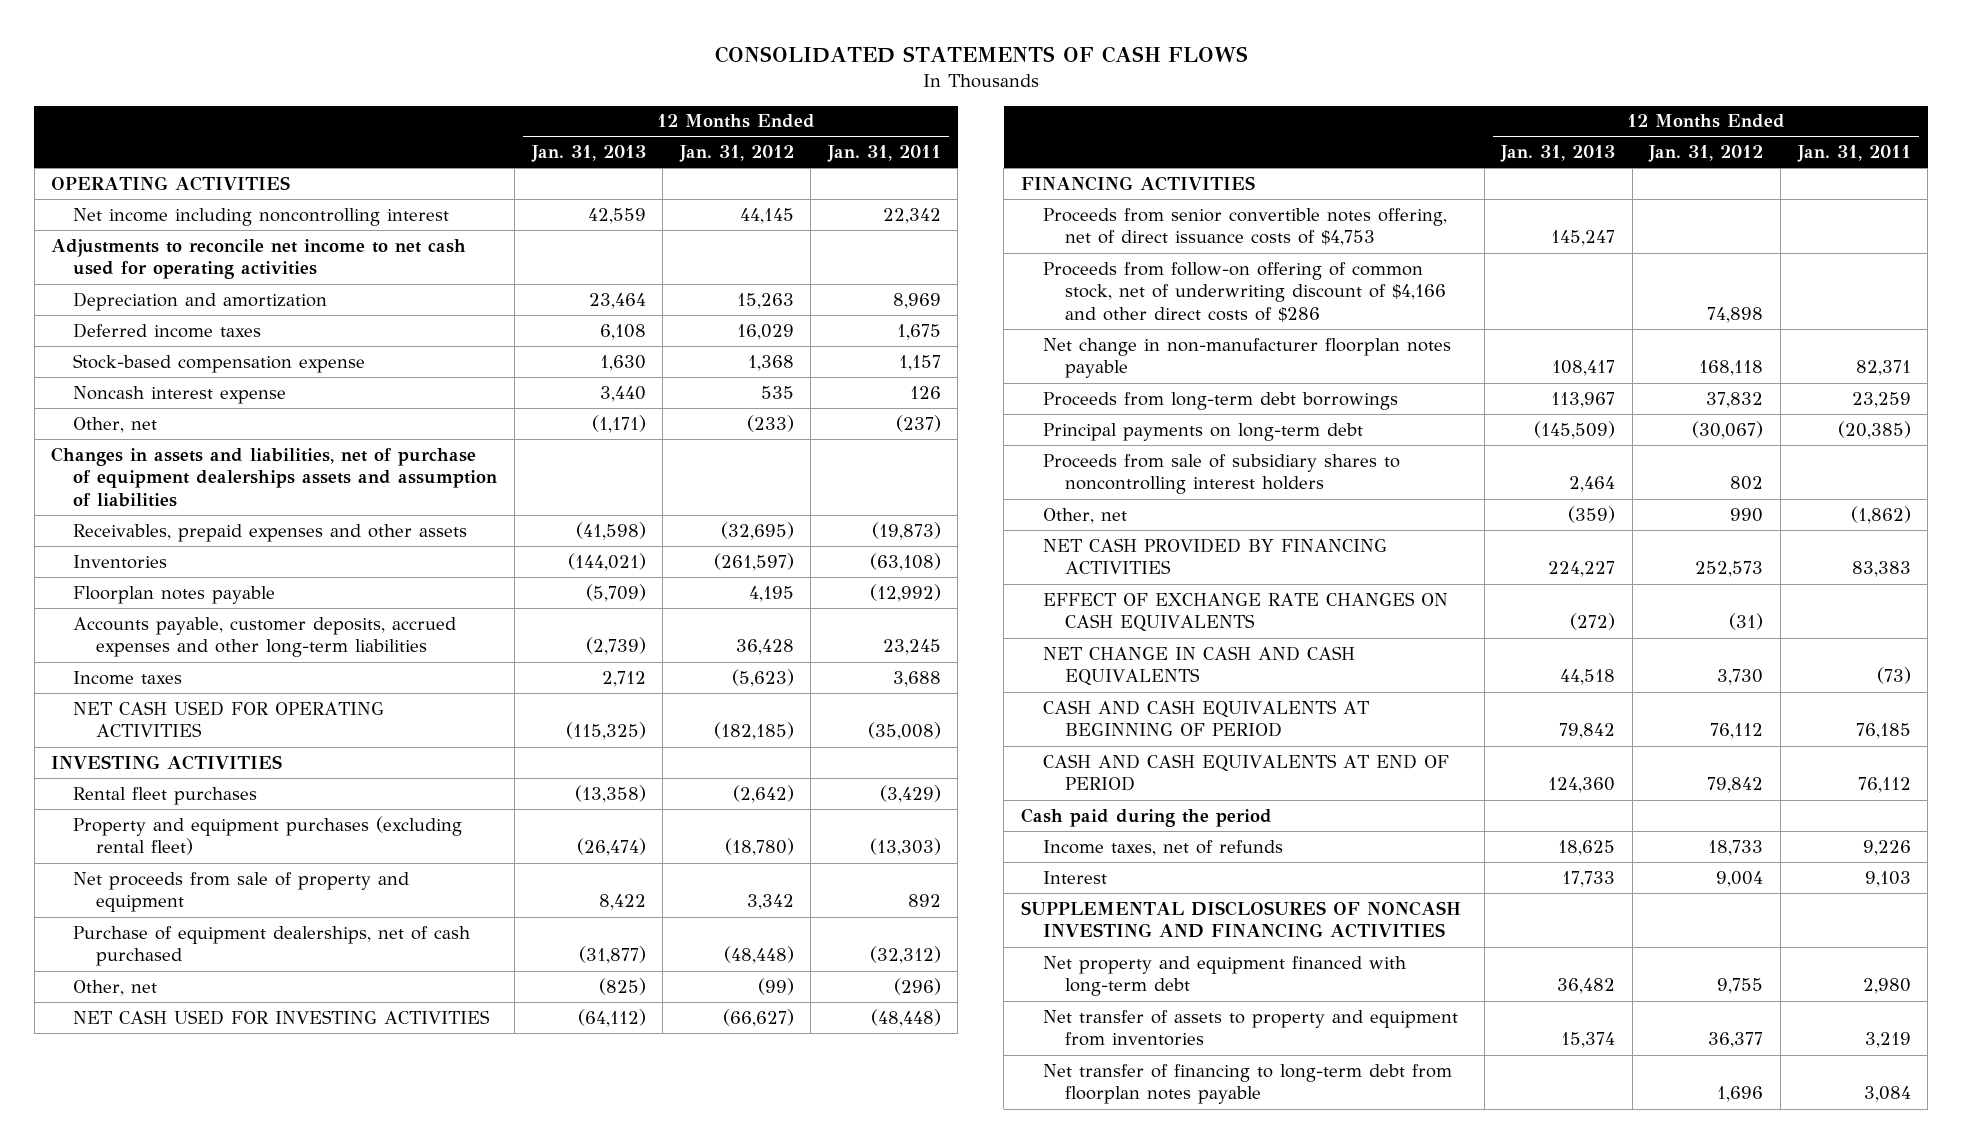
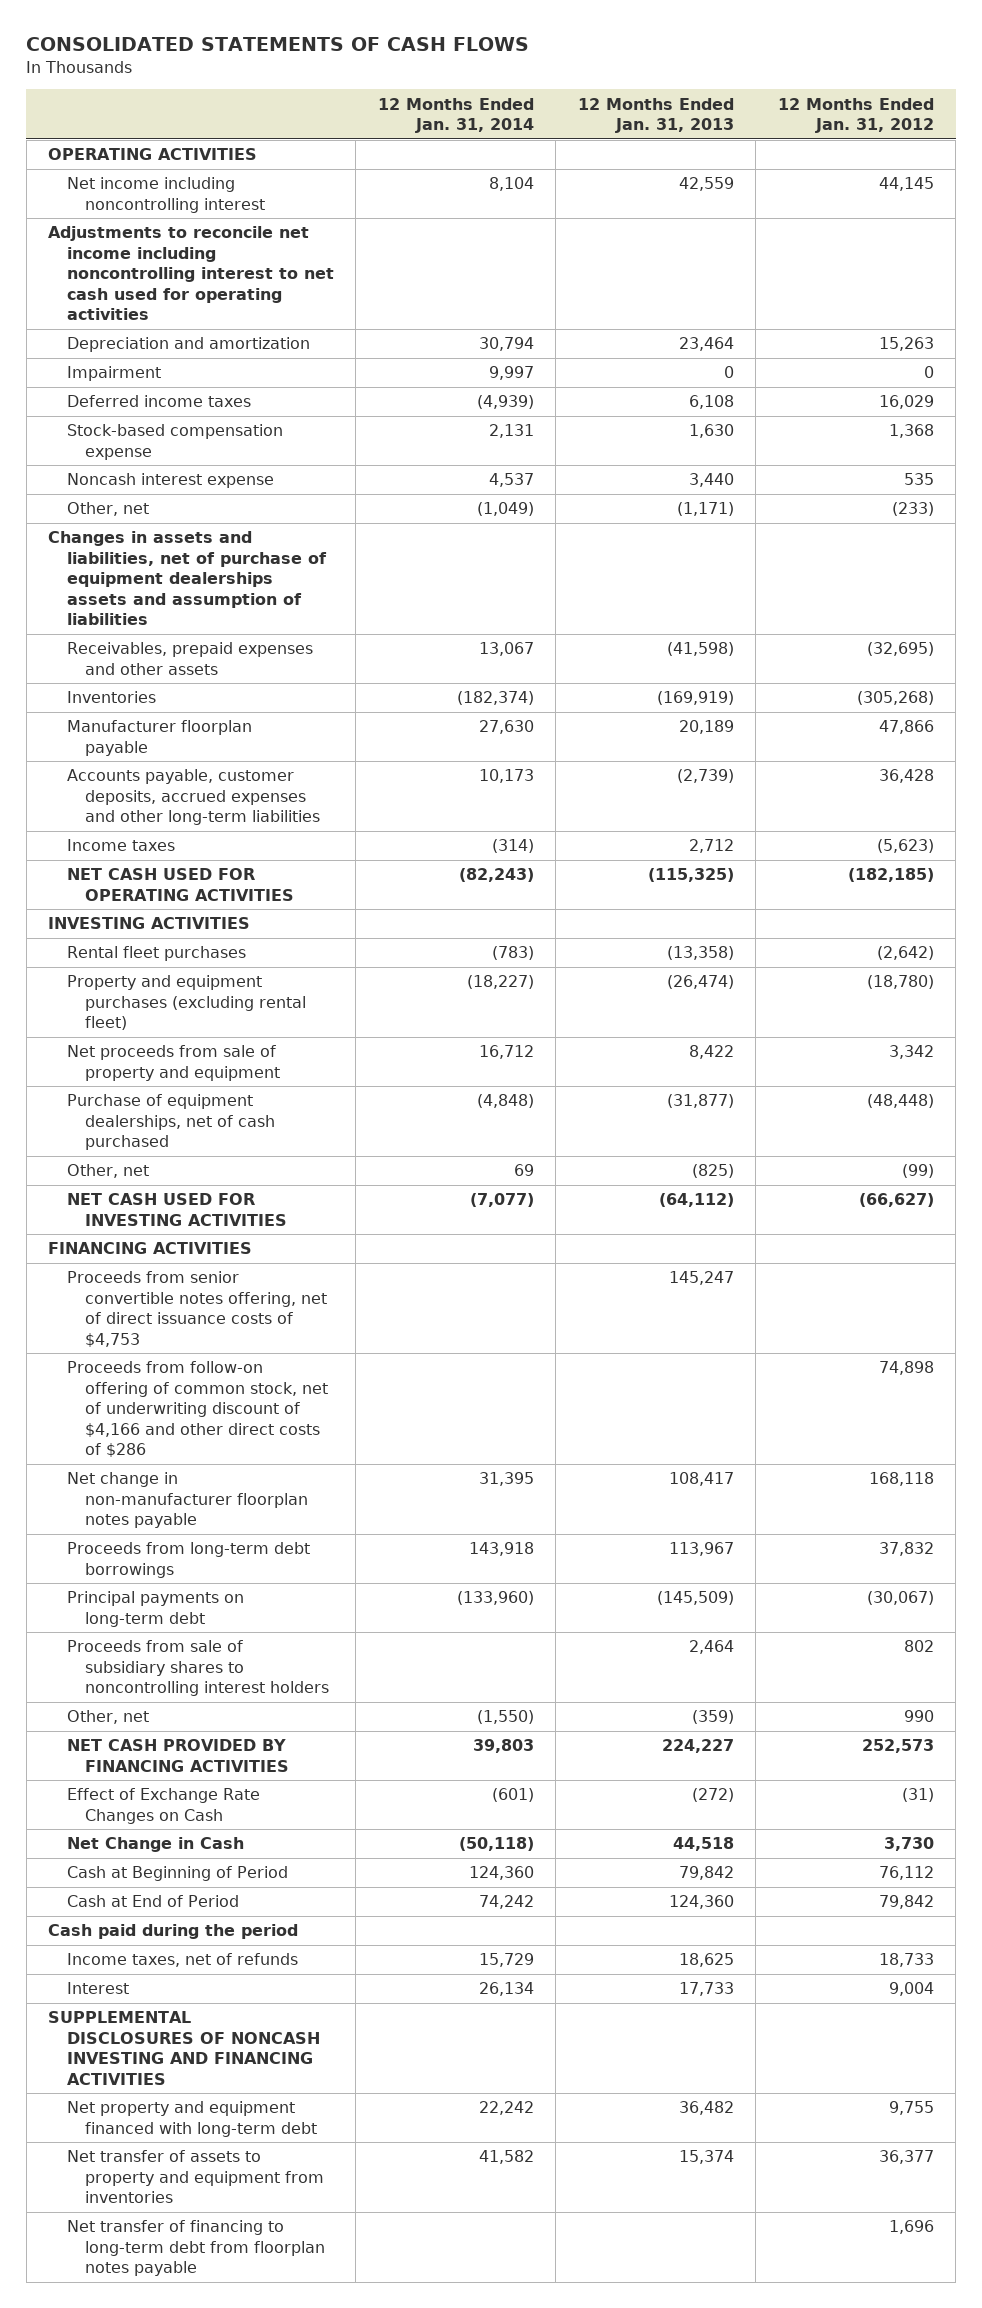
- | 12 Months Ended Jan. 31, 2013 | 12 Months Ended Jan. 31, 2012 | 12 Months Ended Jan. 31, 2011
+ | 12 Months Ended Jan. 31, 2014 | 12 Months Ended Jan. 31, 2013 | 12 Months Ended Jan. 31, 2012
- Adjustments to reconcile net income to net cash used for operating activities
+ Adjustments to reconcile net income including noncontrolling interest to net cash used for operating activities
+ Impairment | 9,997 | 0 | 0
- Inventories | (144,021) | (261,597) | (63,108)
- Floorplan notes payable | (5,709) | 4,195 | (12,992)
+ Inventories | (182,374) | (169,919) | (305,268)
+ Manufacturer floorplan payable | 27,630 | 20,189 | 47,866
- EFFECT OF EXCHANGE RATE CHANGES ON CASH EQUIVALENTS | (272) | (31) |
- NET CHANGE IN CASH AND CASH EQUIVALENTS | 44,518 | 3,730 | (73)
- CASH AND CASH EQUIVALENTS AT BEGINNING OF PERIOD | 79,842 | 76,112 | 76,185
- CASH AND CASH EQUIVALENTS AT END OF PERIOD | 124,360 | 79,842 | 76,112
+ Effect of Exchange Rate Changes on Cash | (601) | (272) | (31)
+ Net Change in Cash | (50,118) | 44,518 | 3,730
+ Cash at Beginning of Period | 124,360 | 79,842 | 76,112
+ Cash at End of Period | 74,242 | 124,360 | 79,842

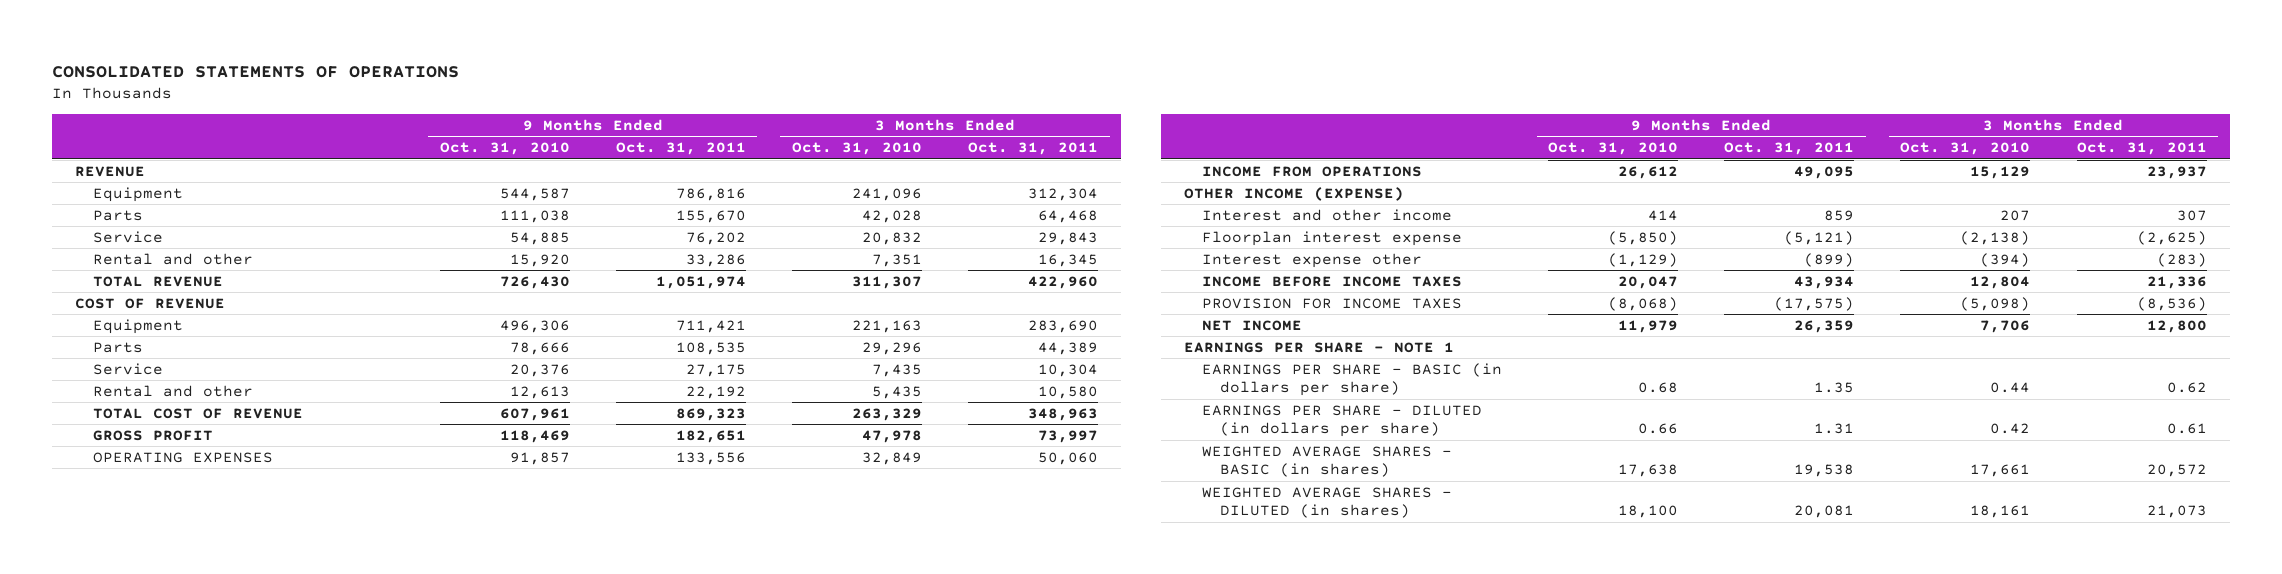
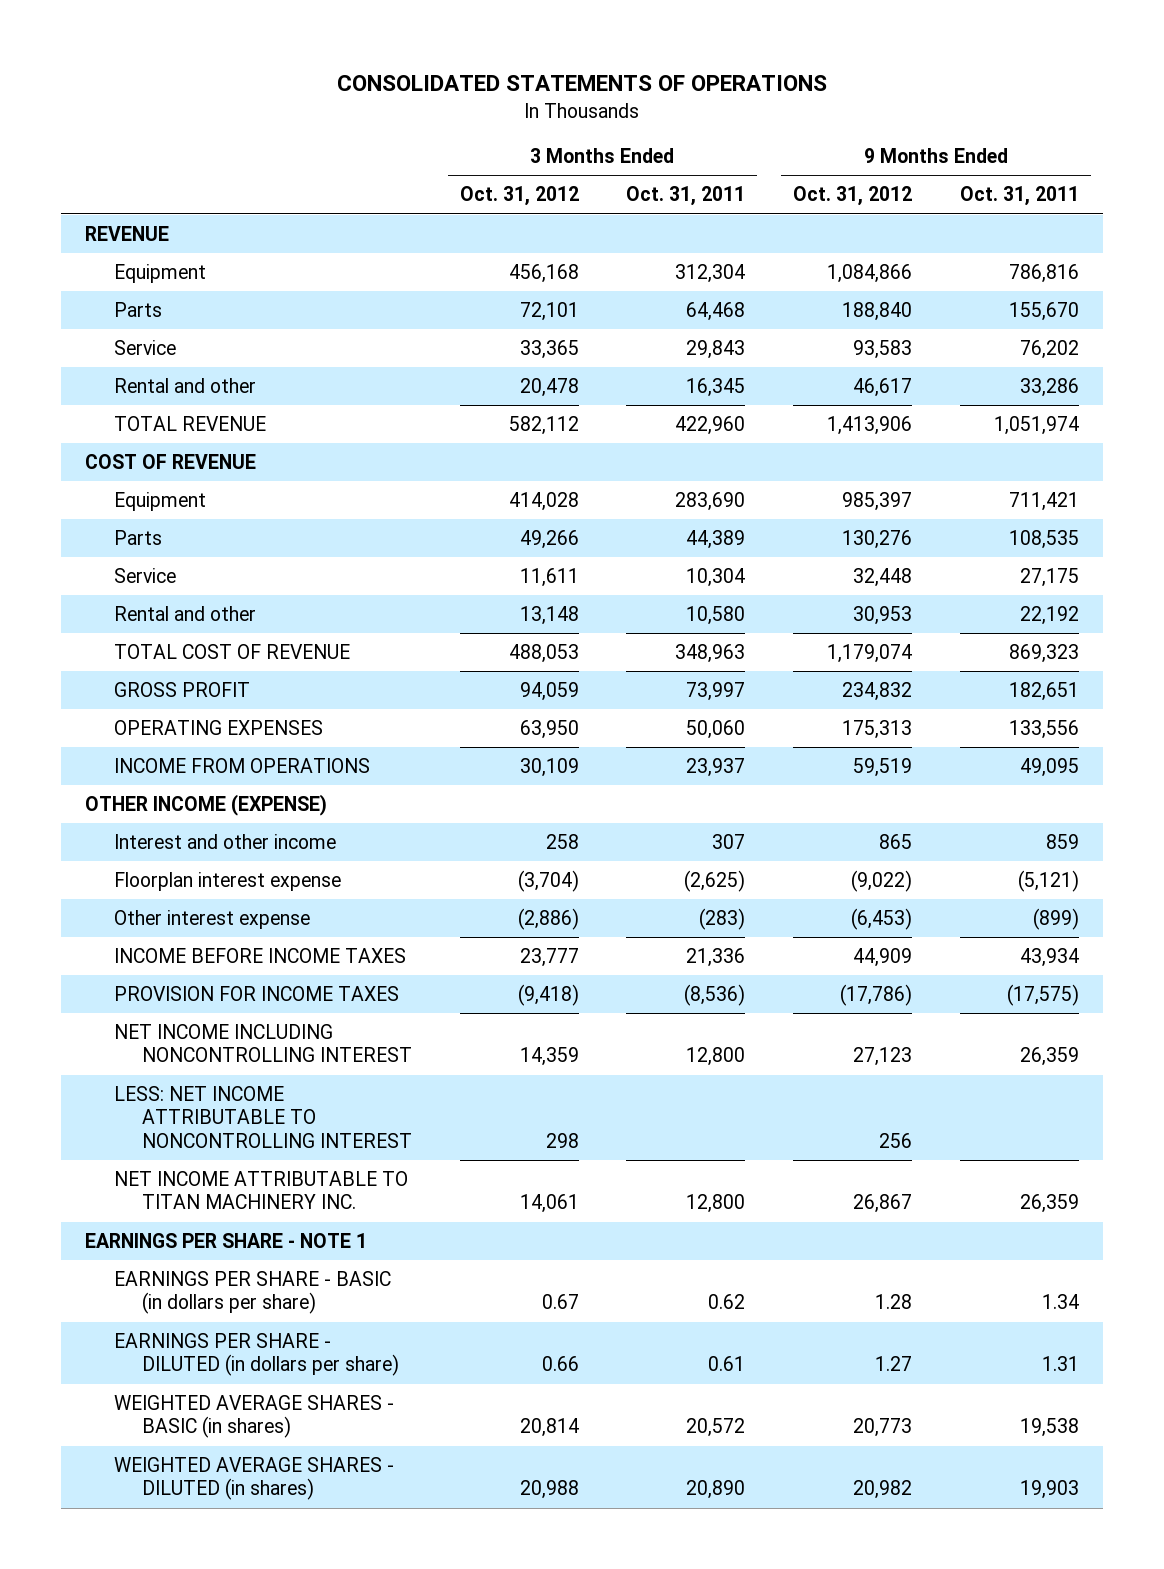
- | 9 Months Ended Oct. 31, 2010 | 9 Months Ended Oct. 31, 2011 | 3 Months Ended Oct. 31, 2010 | 3 Months Ended Oct. 31, 2011
+ | 3 Months Ended Oct. 31, 2012 | 3 Months Ended Oct. 31, 2011 | 9 Months Ended Oct. 31, 2012 | 9 Months Ended Oct. 31, 2011
- Interest expense other | (1,129) | (899) | (394) | (283)
+ Other interest expense | (2,886) | (283) | (6,453) | (899)
- NET INCOME | 11,979 | 26,359 | 7,706 | 12,800
+ NET INCOME INCLUDING NONCONTROLLING INTEREST | 14,359 | 12,800 | 27,123 | 26,359
+ LESS: NET INCOME ATTRIBUTABLE TO NONCONTROLLING INTEREST | 298 | | 256 |
+ NET INCOME ATTRIBUTABLE TO TITAN MACHINERY INC. | 14,061 | 12,800 | 26,867 | 26,359
- EARNINGS PER SHARE - BASIC (in dollars per share) | 0.68 | 1.35 | 0.44 | 0.62
+ EARNINGS PER SHARE - BASIC (in dollars per share) | 0.67 | 0.62 | 1.28 | 1.34
- WEIGHTED AVERAGE SHARES - DILUTED (in shares) | 18,100 | 20,081 | 18,161 | 21,073
+ WEIGHTED AVERAGE SHARES - DILUTED (in shares) | 20,988 | 20,890 | 20,982 | 19,903

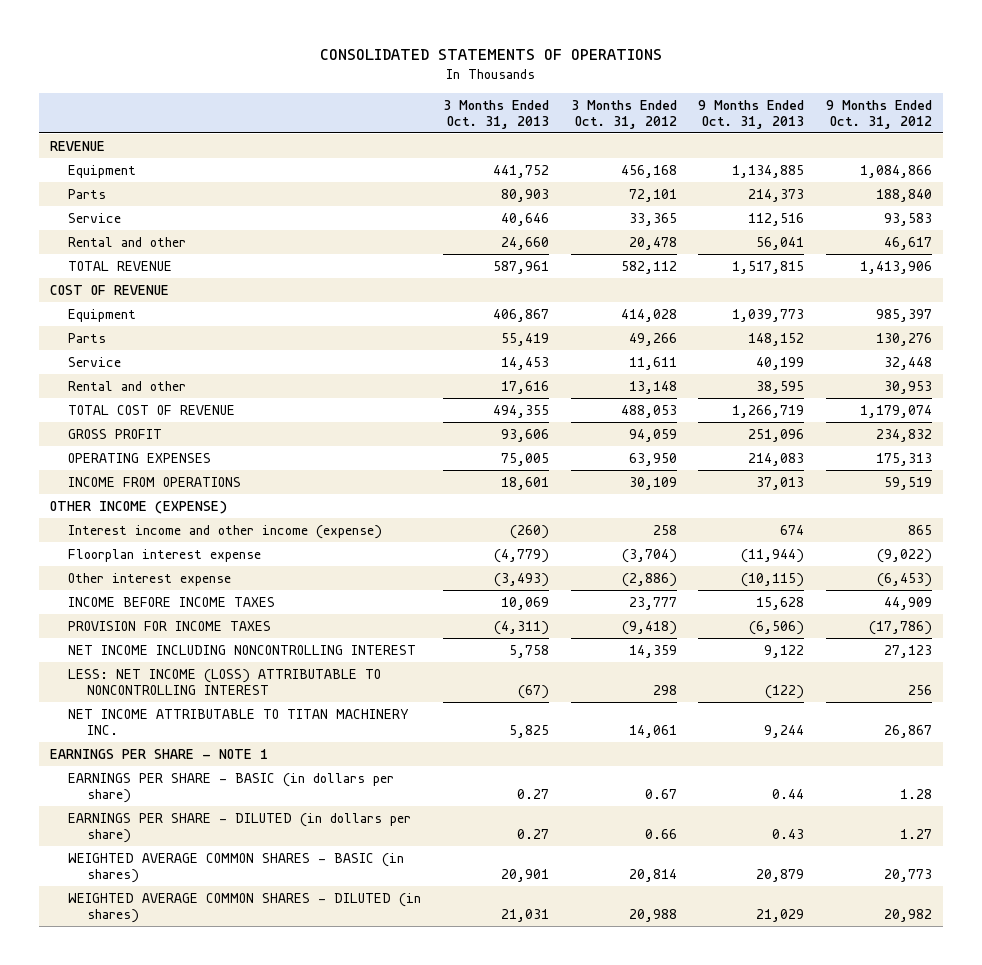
- | 3 Months Ended Oct. 31, 2012 | 3 Months Ended Oct. 31, 2011 | 9 Months Ended Oct. 31, 2012 | 9 Months Ended Oct. 31, 2011
+ | 3 Months Ended Oct. 31, 2013 | 3 Months Ended Oct. 31, 2012 | 9 Months Ended Oct. 31, 2013 | 9 Months Ended Oct. 31, 2012
- Interest and other income | 258 | 307 | 865 | 859
+ Interest income and other income (expense) | (260) | 258 | 674 | 865
- LESS: NET INCOME ATTRIBUTABLE TO NONCONTROLLING INTEREST | 298 | | 256 |
+ LESS: NET INCOME (LOSS) ATTRIBUTABLE TO NONCONTROLLING INTEREST | (67) | 298 | (122) | 256
- WEIGHTED AVERAGE SHARES - BASIC (in shares) | 20,814 | 20,572 | 20,773 | 19,538
- WEIGHTED AVERAGE SHARES - DILUTED (in shares) | 20,988 | 20,890 | 20,982 | 19,903
+ WEIGHTED AVERAGE COMMON SHARES - BASIC (in shares) | 20,901 | 20,814 | 20,879 | 20,773
+ WEIGHTED AVERAGE COMMON SHARES - DILUTED (in shares) | 21,031 | 20,988 | 21,029 | 20,982

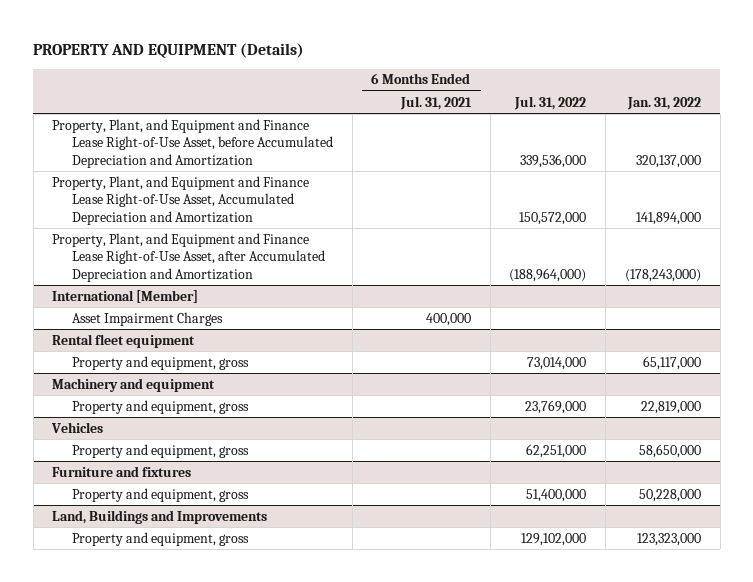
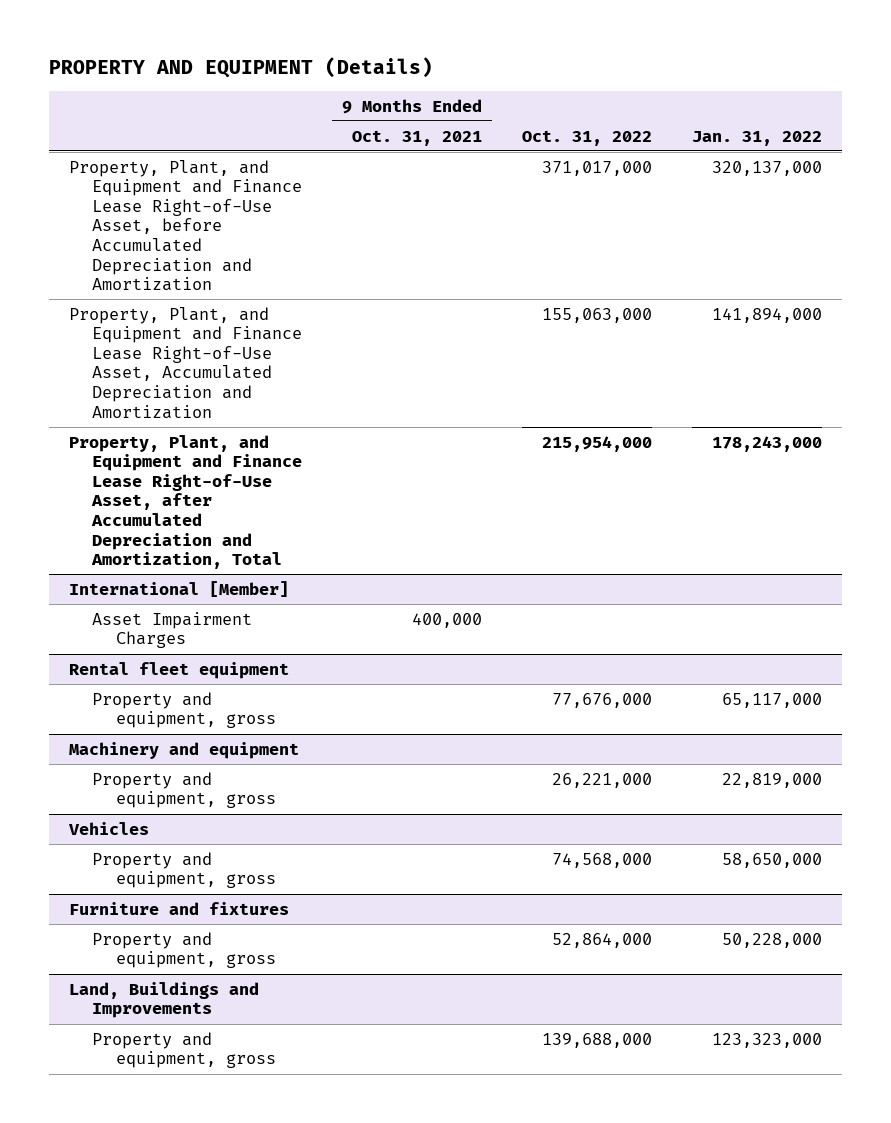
- | 6 Months Ended Jul. 31, 2021 | Jul. 31, 2022 | Jan. 31, 2022
+ | 9 Months Ended Oct. 31, 2021 | Oct. 31, 2022 | Jan. 31, 2022
- Property, Plant, and Equipment and Finance Lease Right-of-Use Asset, after Accumulated Depreciation and Amortization | | (188,964,000) | (178,243,000)
+ Property, Plant, and Equipment and Finance Lease Right-of-Use Asset, after Accumulated Depreciation and Amortization, Total | | 215,954,000 | 178,243,000

